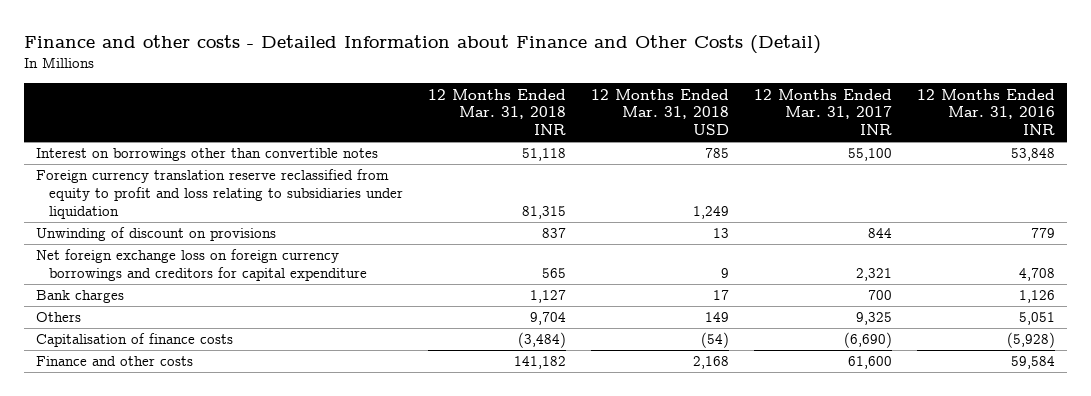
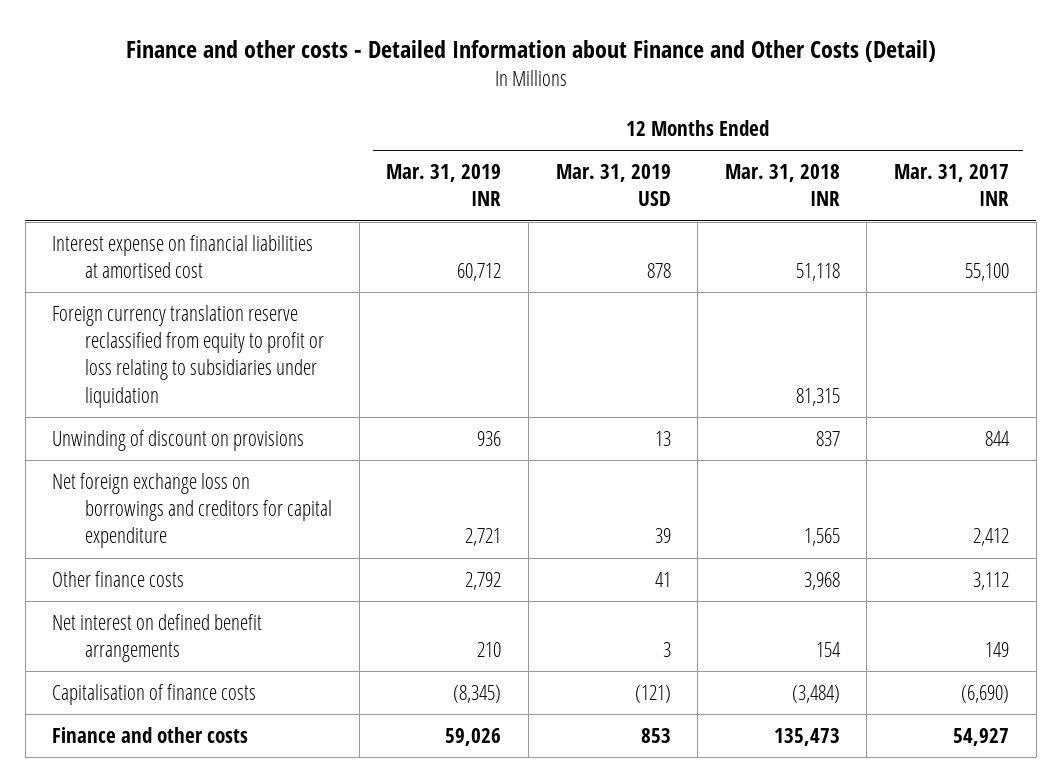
- | 12 Months Ended Mar. 31, 2018 INR | 12 Months Ended Mar. 31, 2018 USD | 12 Months Ended Mar. 31, 2017 INR | 12 Months Ended Mar. 31, 2016 INR
+ | 12 Months Ended Mar. 31, 2019 INR | 12 Months Ended Mar. 31, 2019 USD | 12 Months Ended Mar. 31, 2018 INR | 12 Months Ended Mar. 31, 2017 INR
- Interest on borrowings other than convertible notes | 51,118 | 785 | 55,100 | 53,848
- Foreign currency translation reserve reclassified from equity to profit and loss relating to subsidiaries under liquidation | 81,315 | 1,249 | |
+ Interest expense on financial liabilities at amortised cost | 60,712 | 878 | 51,118 | 55,100
+ Foreign currency translation reserve reclassified from equity to profit or loss relating to subsidiaries under liquidation | | | 81,315 |
- Net foreign exchange loss on foreign currency borrowings and creditors for capital expenditure | 565 | 9 | 2,321 | 4,708
- Bank charges | 1,127 | 17 | 700 | 1,126
- Others | 9,704 | 149 | 9,325 | 5,051
+ Net foreign exchange loss on borrowings and creditors for capital expenditure | 2,721 | 39 | 1,565 | 2,412
+ Other finance costs | 2,792 | 41 | 3,968 | 3,112
+ Net interest on defined benefit arrangements | 210 | 3 | 154 | 149
- Finance and other costs | 141,182 | 2,168 | 61,600 | 59,584
+ Finance and other costs | 59,026 | 853 | 135,473 | 54,927

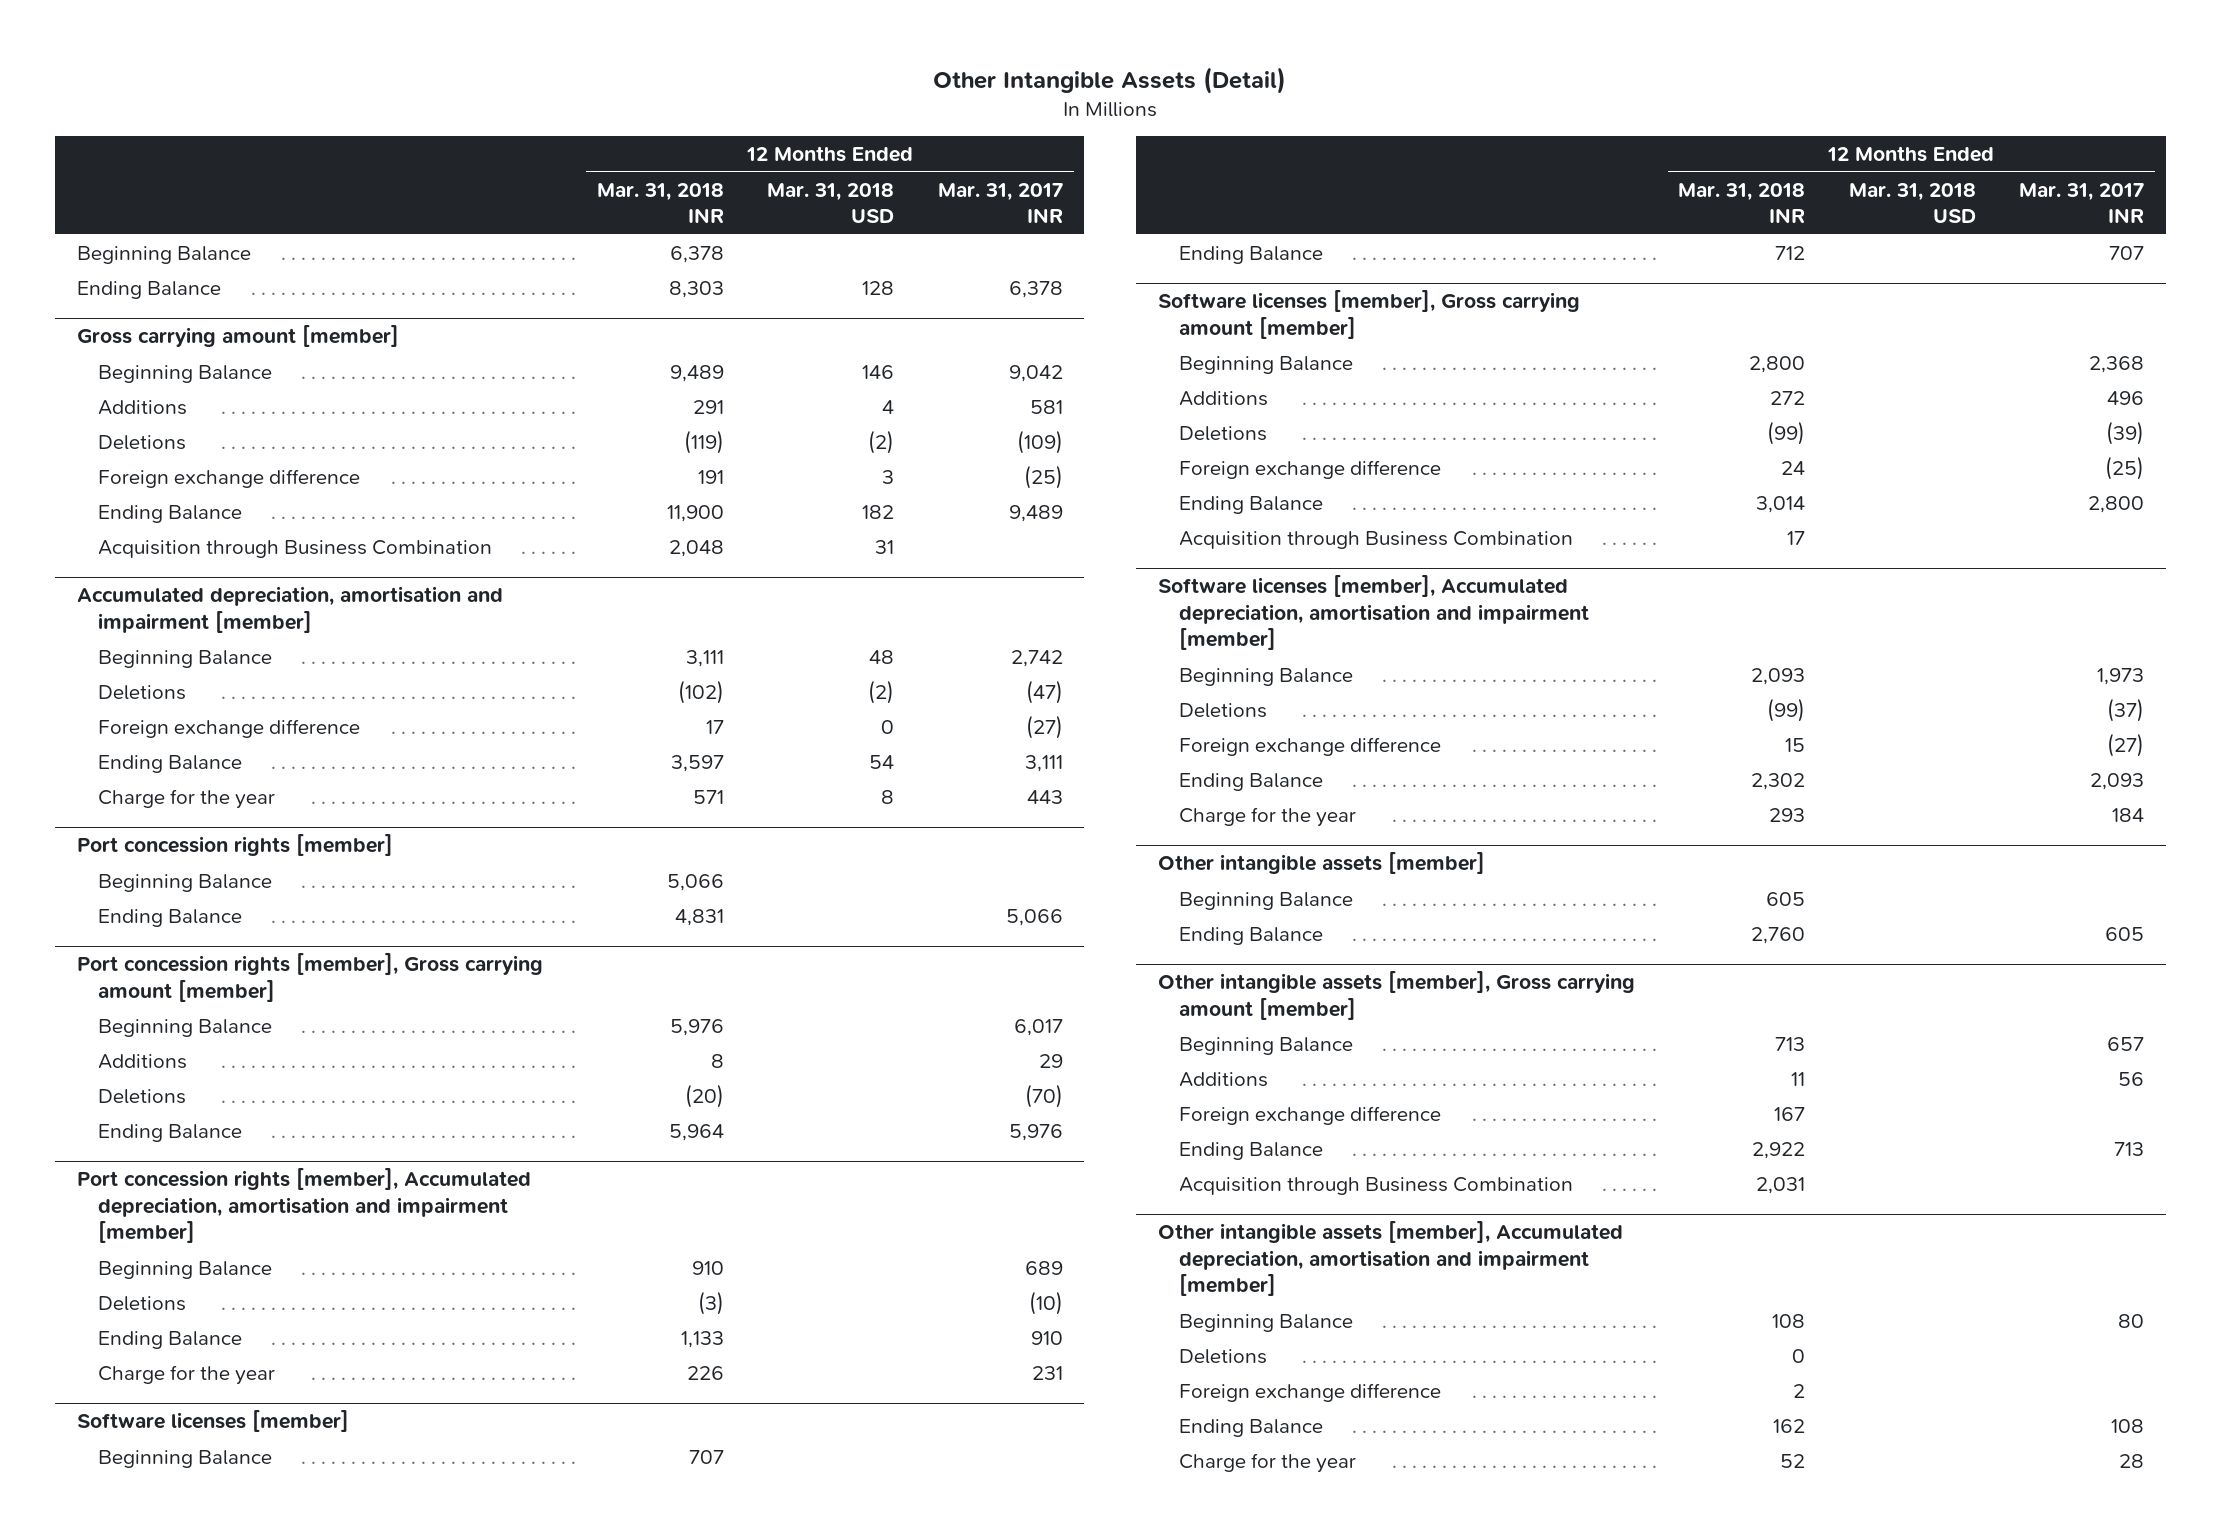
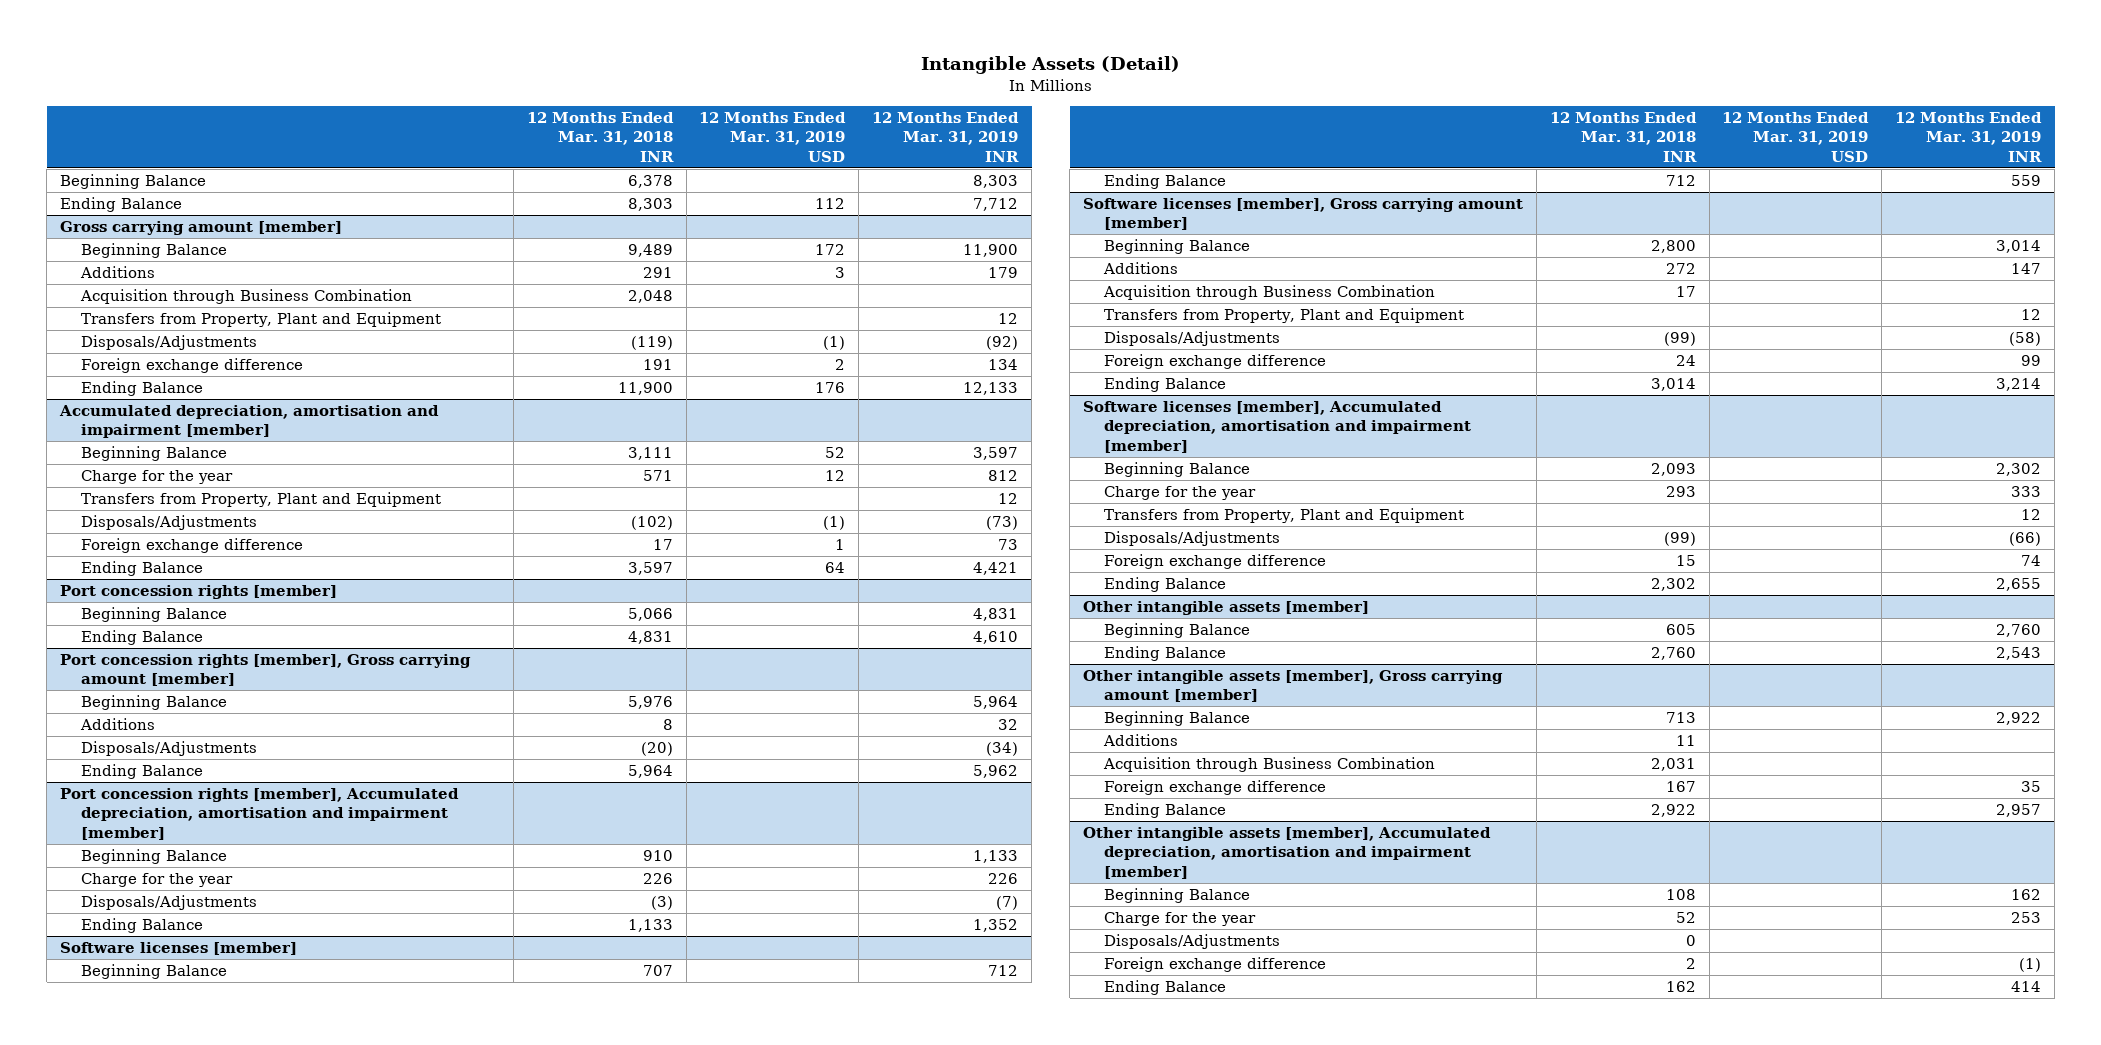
- Other Intangible Assets (Detail)
+ Intangible Assets (Detail)
- | 12 Months Ended Mar. 31, 2018 INR | 12 Months Ended Mar. 31, 2018 USD | 12 Months Ended Mar. 31, 2017 INR
+ | 12 Months Ended Mar. 31, 2018 INR | 12 Months Ended Mar. 31, 2019 USD | 12 Months Ended Mar. 31, 2019 INR
@ Gross carrying amount [member]
- Deletions | (119) | (2) | (109)
moved up: Acquisition through Business Combination | 2,048 | |
+ Transfers from Property, Plant and Equipment | | | 12
+ Disposals/Adjustments | (119) | (1) | (92)
@ Accumulated depreciation, amortisation and impairment [member]
- Deletions | (102) | (2) | (47)
moved up: Charge for the year | 571 | 12 | 812
+ Transfers from Property, Plant and Equipment | | | 12
+ Disposals/Adjustments | (102) | (1) | (73)
@ Port concession rights [member], Gross carrying amount [member]
- Deletions | (20) | | (70)
+ Disposals/Adjustments | (20) | | (34)
@ Port concession rights [member], Accumulated depreciation, amortisation and impairment [member]
- Deletions | (3) | | (10)
+ Disposals/Adjustments | (3) | | (7)
moved down: Ending Balance | 1,133 | | 1,352
@ Software licenses [member], Gross carrying amount [member]
- Deletions | (99) | | (39)
moved up: Acquisition through Business Combination | 17 | |
+ Transfers from Property, Plant and Equipment | | | 12
+ Disposals/Adjustments | (99) | | (58)
@ Software licenses [member], Accumulated depreciation, amortisation and impairment [member]
- Deletions | (99) | | (37)
moved up: Charge for the year | 293 | | 333
+ Transfers from Property, Plant and Equipment | | | 12
+ Disposals/Adjustments | (99) | | (66)
@ Other intangible assets [member], Gross carrying amount [member]
moved up: Acquisition through Business Combination | 2,031 | |
@ Other intangible assets [member], Accumulated depreciation, amortisation and impairment [member]
- Deletions | 0 | |
moved up: Charge for the year | 52 | | 253
+ Disposals/Adjustments | 0 | |

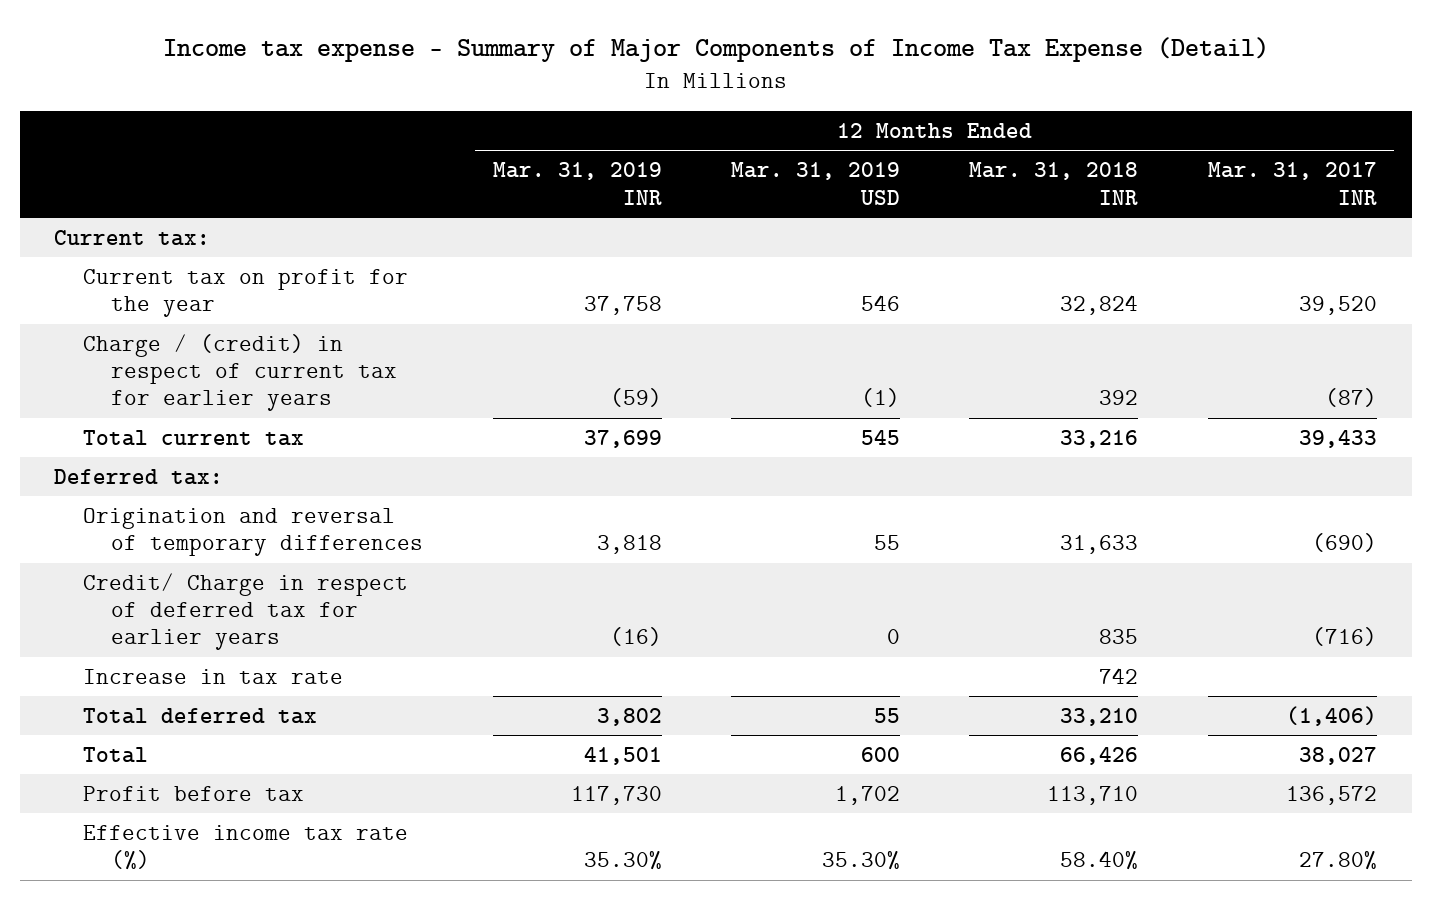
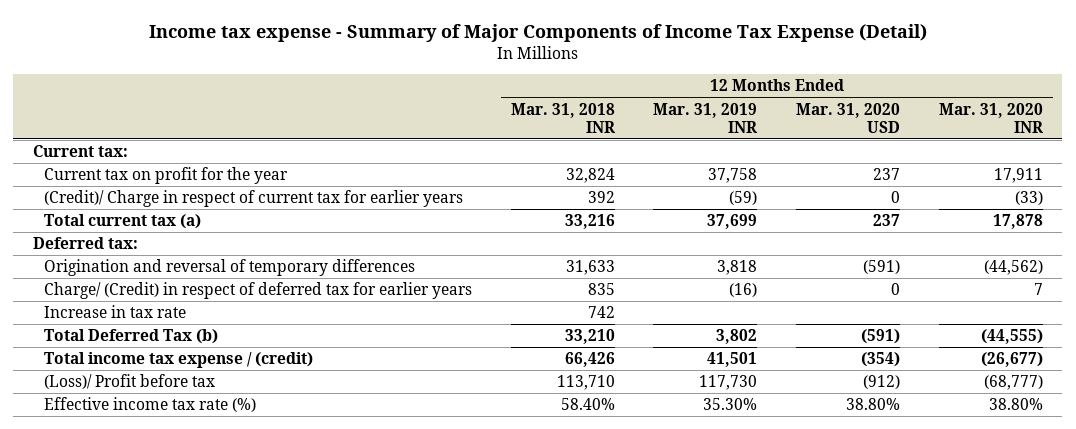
- | 12 Months Ended Mar. 31, 2019 INR | 12 Months Ended Mar. 31, 2019 USD | 12 Months Ended Mar. 31, 2018 INR | 12 Months Ended Mar. 31, 2017 INR
+ | 12 Months Ended Mar. 31, 2018 INR | 12 Months Ended Mar. 31, 2019 INR | 12 Months Ended Mar. 31, 2020 USD | 12 Months Ended Mar. 31, 2020 INR
- Charge / (credit) in respect of current tax for earlier years | (59) | (1) | 392 | (87)
- Total current tax | 37,699 | 545 | 33,216 | 39,433
+ (Credit)/ Charge in respect of current tax for earlier years | 392 | (59) | 0 | (33)
+ Total current tax (a) | 33,216 | 37,699 | 237 | 17,878
- Credit/ Charge in respect of deferred tax for earlier years | (16) | 0 | 835 | (716)
+ Charge/ (Credit) in respect of deferred tax for earlier years | 835 | (16) | 0 | 7
- Total deferred tax | 3,802 | 55 | 33,210 | (1,406)
- Total | 41,501 | 600 | 66,426 | 38,027
- Profit before tax | 117,730 | 1,702 | 113,710 | 136,572
+ Total Deferred Tax (b) | 33,210 | 3,802 | (591) | (44,555)
+ Total income tax expense / (credit) | 66,426 | 41,501 | (354) | (26,677)
+ (Loss)/ Profit before tax | 113,710 | 117,730 | (912) | (68,777)

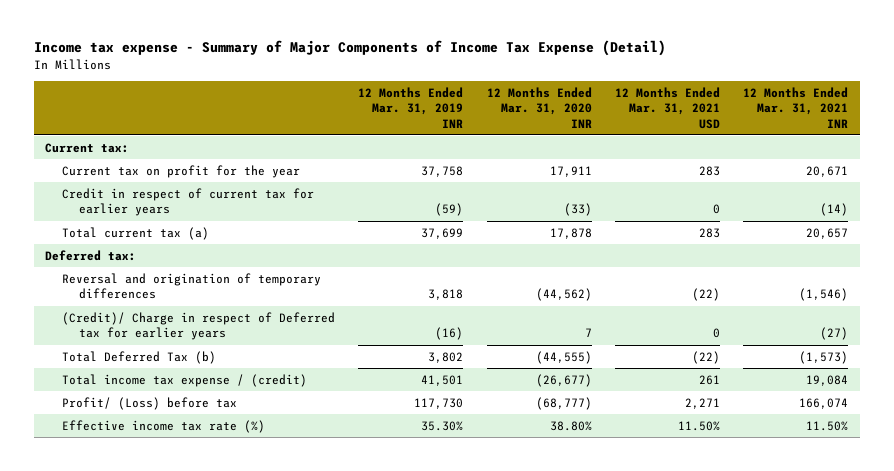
- | 12 Months Ended Mar. 31, 2018 INR | 12 Months Ended Mar. 31, 2019 INR | 12 Months Ended Mar. 31, 2020 USD | 12 Months Ended Mar. 31, 2020 INR
+ | 12 Months Ended Mar. 31, 2019 INR | 12 Months Ended Mar. 31, 2020 INR | 12 Months Ended Mar. 31, 2021 USD | 12 Months Ended Mar. 31, 2021 INR
- (Credit)/ Charge in respect of current tax for earlier years | 392 | (59) | 0 | (33)
+ Credit in respect of current tax for earlier years | (59) | (33) | 0 | (14)
- Origination and reversal of temporary differences | 31,633 | 3,818 | (591) | (44,562)
- Charge/ (Credit) in respect of deferred tax for earlier years | 835 | (16) | 0 | 7
- Increase in tax rate | 742 | | |
+ Reversal and origination of temporary differences | 3,818 | (44,562) | (22) | (1,546)
+ (Credit)/ Charge in respect of Deferred tax for earlier years | (16) | 7 | 0 | (27)
- (Loss)/ Profit before tax | 113,710 | 117,730 | (912) | (68,777)
+ Profit/ (Loss) before tax | 117,730 | (68,777) | 2,271 | 166,074

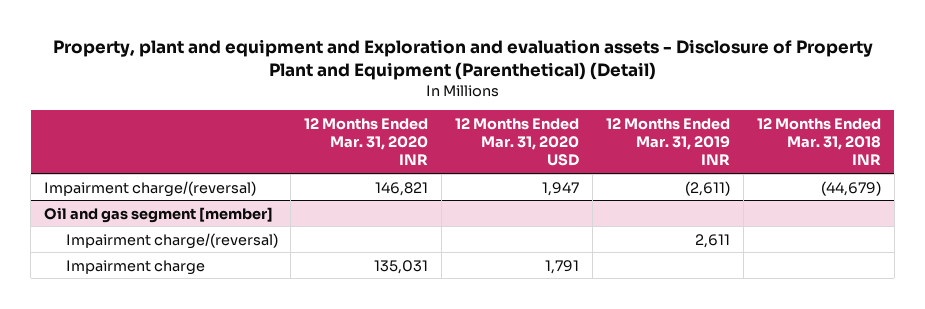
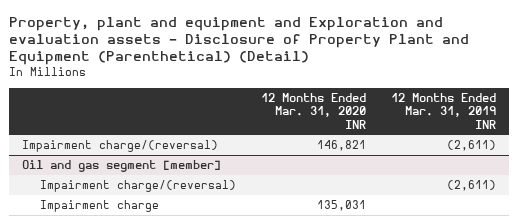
- | 12 Months Ended Mar. 31, 2020 INR | 12 Months Ended Mar. 31, 2020 USD | 12 Months Ended Mar. 31, 2019 INR | 12 Months Ended Mar. 31, 2018 INR
+ | 12 Months Ended Mar. 31, 2020 INR | 12 Months Ended Mar. 31, 2019 INR
@ Oil and gas segment [member]
- Impairment charge/(reversal) | | | 2,611 |
+ Impairment charge/(reversal) | | (2,611)

